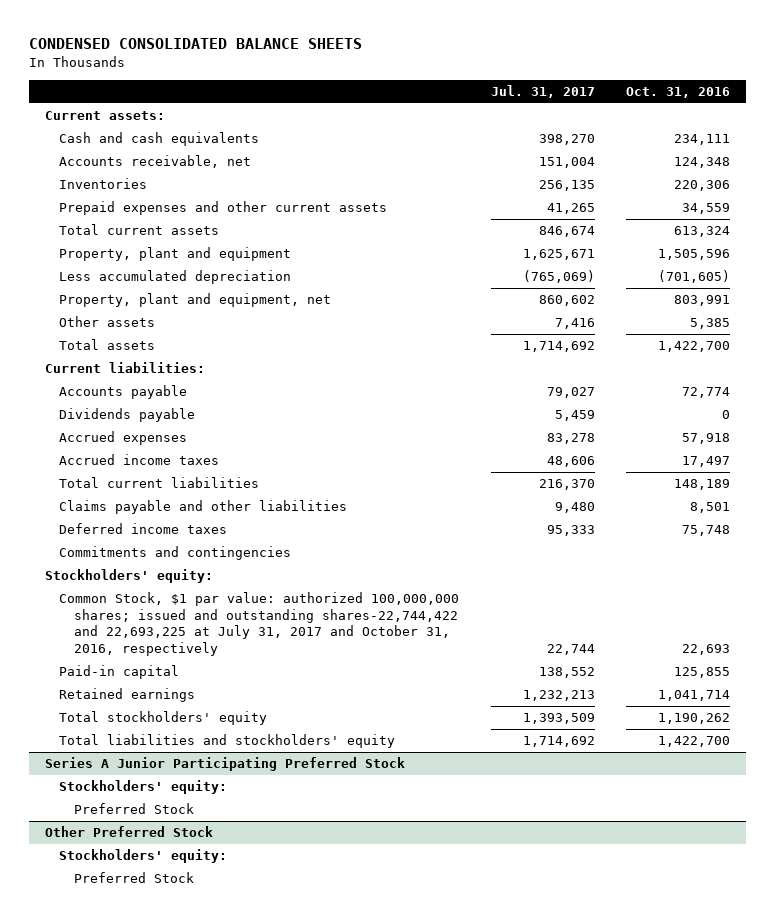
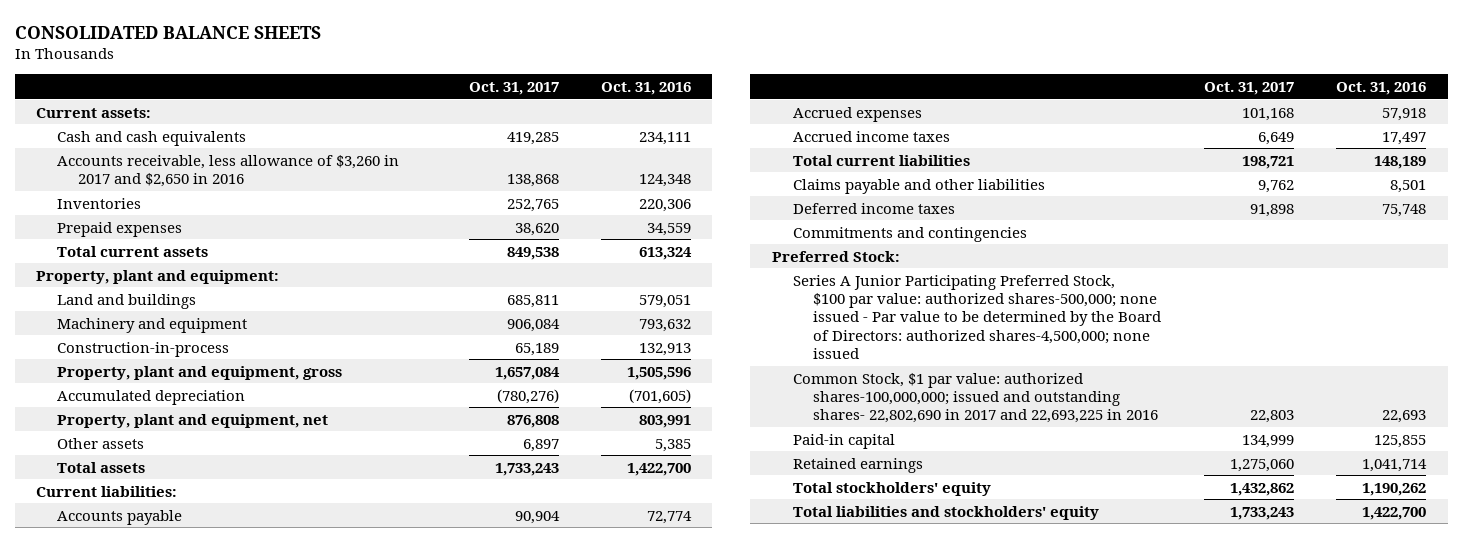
- CONDENSED CONSOLIDATED BALANCE SHEETS
+ CONSOLIDATED BALANCE SHEETS
- | Jul. 31, 2017 | Oct. 31, 2016
+ | Oct. 31, 2017 | Oct. 31, 2016
- Accounts receivable, net | 151,004 | 124,348
+ Accounts receivable, less allowance of $3,260 in 2017 and $2,650 in 2016 | 138,868 | 124,348
- Prepaid expenses and other current assets | 41,265 | 34,559
+ Prepaid expenses | 38,620 | 34,559
- Property, plant and equipment | 1,625,671 | 1,505,596
- Less accumulated depreciation | (765,069) | (701,605)
+ Property, plant and equipment:
+ Land and buildings | 685,811 | 579,051
+ Machinery and equipment | 906,084 | 793,632
+ Construction-in-process | 65,189 | 132,913
+ Property, plant and equipment, gross | 1,657,084 | 1,505,596
+ Accumulated depreciation | (780,276) | (701,605)
- Dividends payable | 5,459 | 0
- Stockholders' equity:
- Common Stock, $1 par value: authorized 100,000,000 shares; issued and outstanding shares-22,744,422 and 22,693,225 at July 31, 2017 and October 31, 2016, respectively | 22,744 | 22,693
+ Preferred Stock:
+ Series A Junior Participating Preferred Stock, $100 par value: authorized shares-500,000; none issued - Par value to be determined by the Board of Directors: authorized shares-4,500,000; none issued
+ Common Stock, $1 par value: authorized shares-100,000,000; issued and outstanding shares- 22,802,690 in 2017 and 22,693,225 in 2016 | 22,803 | 22,693
- Series A Junior Participating Preferred Stock
- Stockholders' equity:
- Preferred Stock
- Other Preferred Stock
- Stockholders' equity:
- Preferred Stock

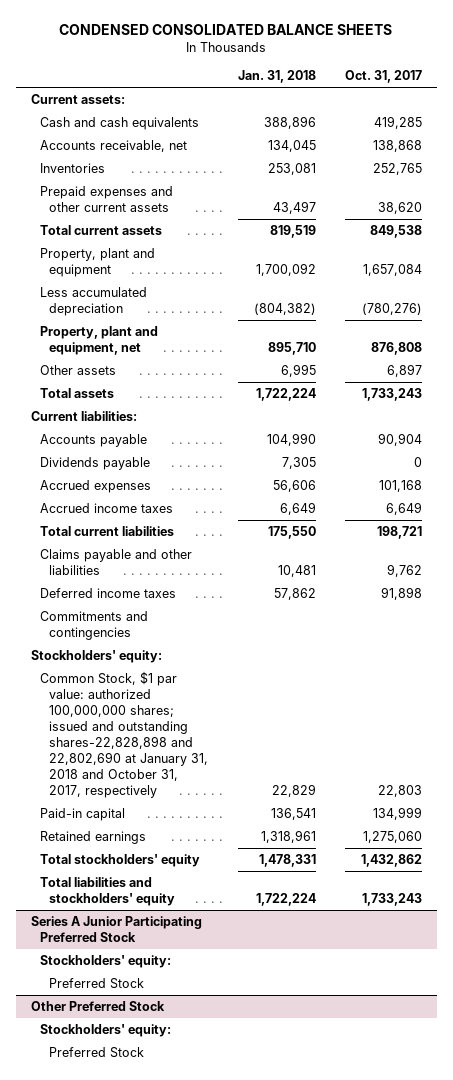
- CONSOLIDATED BALANCE SHEETS
+ CONDENSED CONSOLIDATED BALANCE SHEETS
- | Oct. 31, 2017 | Oct. 31, 2016
+ | Jan. 31, 2018 | Oct. 31, 2017
- Accounts receivable, less allowance of $3,260 in 2017 and $2,650 in 2016 | 138,868 | 124,348
+ Accounts receivable, net | 134,045 | 138,868
- Prepaid expenses | 38,620 | 34,559
+ Prepaid expenses and other current assets | 43,497 | 38,620
- Property, plant and equipment:
- Land and buildings | 685,811 | 579,051
- Machinery and equipment | 906,084 | 793,632
- Construction-in-process | 65,189 | 132,913
- Property, plant and equipment, gross | 1,657,084 | 1,505,596
- Accumulated depreciation | (780,276) | (701,605)
+ Property, plant and equipment | 1,700,092 | 1,657,084
+ Less accumulated depreciation | (804,382) | (780,276)
+ Dividends payable | 7,305 | 0
- Preferred Stock:
- Series A Junior Participating Preferred Stock, $100 par value: authorized shares-500,000; none issued - Par value to be determined by the Board of Directors: authorized shares-4,500,000; none issued
- Common Stock, $1 par value: authorized shares-100,000,000; issued and outstanding shares- 22,802,690 in 2017 and 22,693,225 in 2016 | 22,803 | 22,693
+ Stockholders' equity:
+ Common Stock, $1 par value: authorized 100,000,000 shares; issued and outstanding shares-22,828,898 and 22,802,690 at January 31, 2018 and October 31, 2017, respectively | 22,829 | 22,803
+ Series A Junior Participating Preferred Stock
+ Stockholders' equity:
+ Preferred Stock
+ Other Preferred Stock
+ Stockholders' equity:
+ Preferred Stock

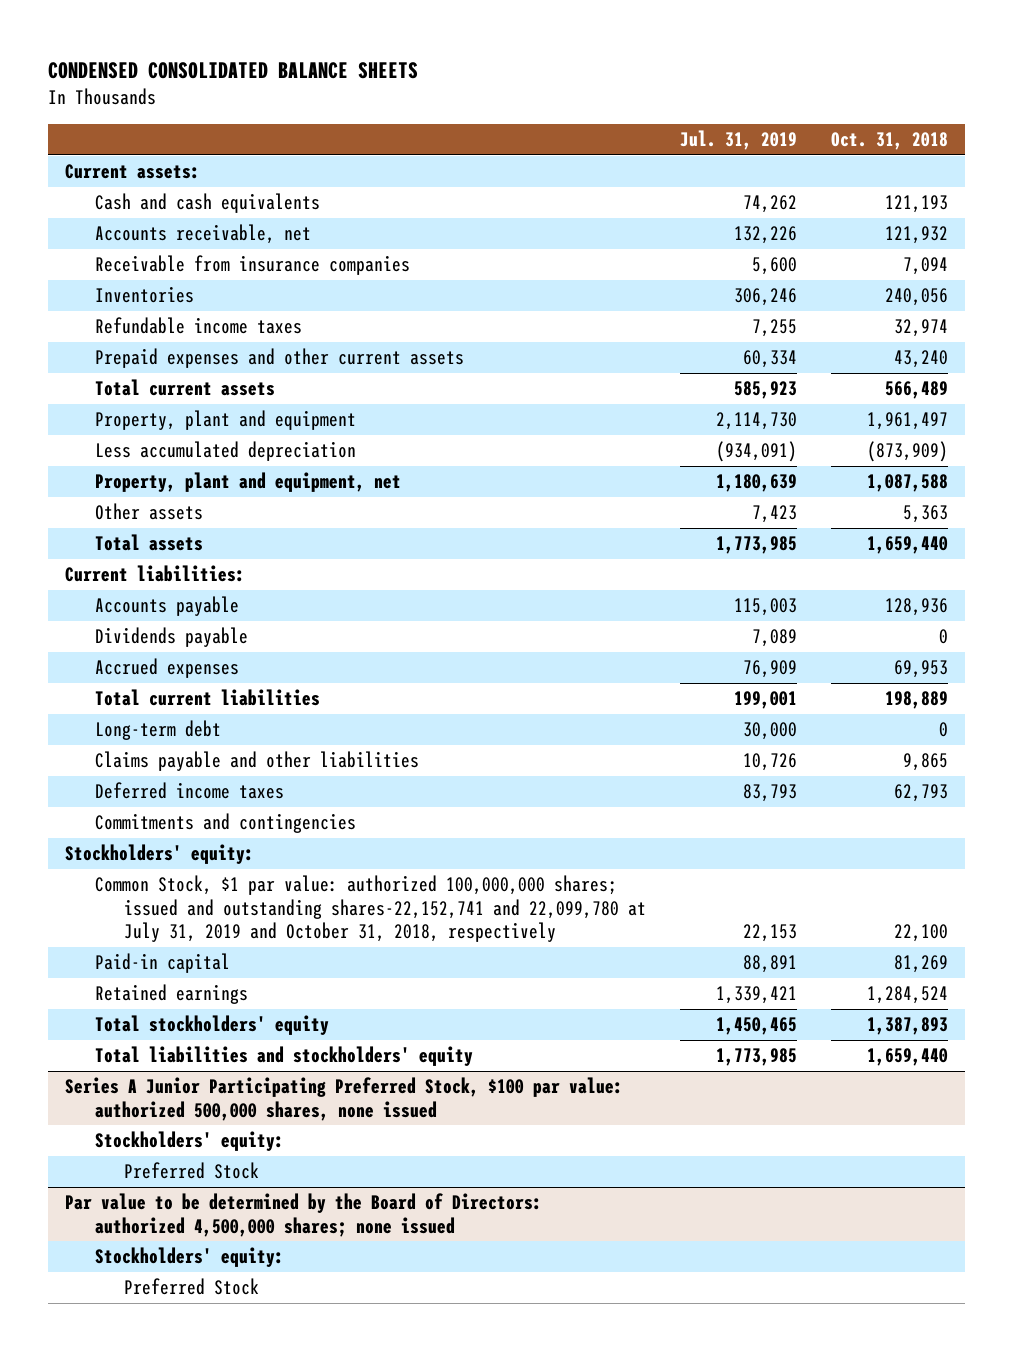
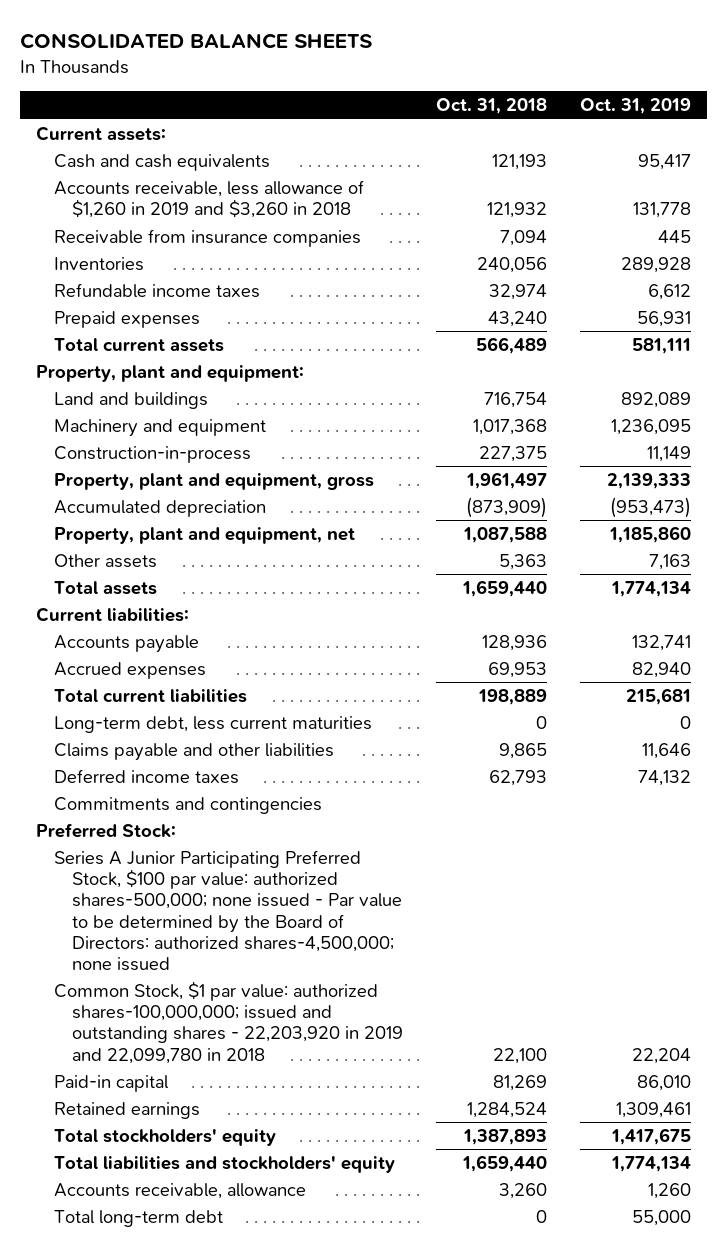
- CONDENSED CONSOLIDATED BALANCE SHEETS
+ CONSOLIDATED BALANCE SHEETS
- | Jul. 31, 2019 | Oct. 31, 2018
+ | Oct. 31, 2018 | Oct. 31, 2019
- Accounts receivable, net | 132,226 | 121,932
+ Accounts receivable, less allowance of $1,260 in 2019 and $3,260 in 2018 | 121,932 | 131,778
- Prepaid expenses and other current assets | 60,334 | 43,240
+ Prepaid expenses | 43,240 | 56,931
- Property, plant and equipment | 2,114,730 | 1,961,497
- Less accumulated depreciation | (934,091) | (873,909)
+ Property, plant and equipment:
+ Land and buildings | 716,754 | 892,089
+ Machinery and equipment | 1,017,368 | 1,236,095
+ Construction-in-process | 227,375 | 11,149
+ Property, plant and equipment, gross | 1,961,497 | 2,139,333
+ Accumulated depreciation | (873,909) | (953,473)
- Dividends payable | 7,089 | 0
- Long-term debt | 30,000 | 0
+ Long-term debt, less current maturities | 0 | 0
- Stockholders' equity:
- Common Stock, $1 par value: authorized 100,000,000 shares; issued and outstanding shares-22,152,741 and 22,099,780 at July 31, 2019 and October 31, 2018, respectively | 22,153 | 22,100
+ Preferred Stock:
+ Series A Junior Participating Preferred Stock, $100 par value: authorized shares-500,000; none issued - Par value to be determined by the Board of Directors: authorized shares-4,500,000; none issued
+ Common Stock, $1 par value: authorized shares-100,000,000; issued and outstanding shares - 22,203,920 in 2019 and 22,099,780 in 2018 | 22,100 | 22,204
- Series A Junior Participating Preferred Stock, $100 par value: authorized 500,000 shares, none issued
- Stockholders' equity:
- Preferred Stock
- Par value to be determined by the Board of Directors: authorized 4,500,000 shares; none issued
- Stockholders' equity:
- Preferred Stock
+ Accounts receivable, allowance | 3,260 | 1,260
+ Total long-term debt | 0 | 55,000

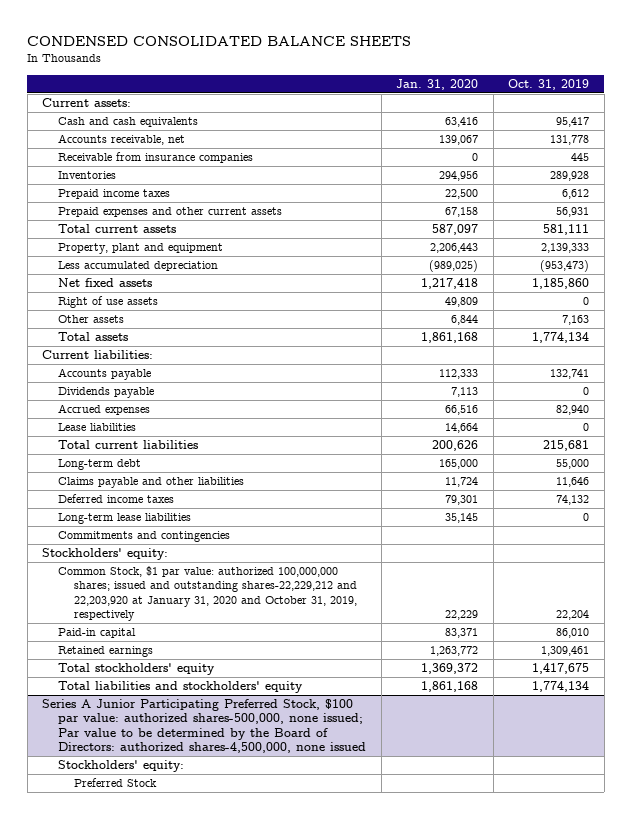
- CONSOLIDATED BALANCE SHEETS
+ CONDENSED CONSOLIDATED BALANCE SHEETS
- | Oct. 31, 2018 | Oct. 31, 2019
+ | Jan. 31, 2020 | Oct. 31, 2019
- Accounts receivable, less allowance of $1,260 in 2019 and $3,260 in 2018 | 121,932 | 131,778
+ Accounts receivable, net | 139,067 | 131,778
- Refundable income taxes | 32,974 | 6,612
- Prepaid expenses | 43,240 | 56,931
+ Prepaid income taxes | 22,500 | 6,612
+ Prepaid expenses and other current assets | 67,158 | 56,931
- Property, plant and equipment:
- Land and buildings | 716,754 | 892,089
- Machinery and equipment | 1,017,368 | 1,236,095
- Construction-in-process | 227,375 | 11,149
- Property, plant and equipment, gross | 1,961,497 | 2,139,333
- Accumulated depreciation | (873,909) | (953,473)
- Property, plant and equipment, net | 1,087,588 | 1,185,860
+ Property, plant and equipment | 2,206,443 | 2,139,333
+ Less accumulated depreciation | (989,025) | (953,473)
+ Net fixed assets | 1,217,418 | 1,185,860
+ Right of use assets | 49,809 | 0
+ Dividends payable | 7,113 | 0
+ Lease liabilities | 14,664 | 0
- Long-term debt, less current maturities | 0 | 0
+ Long-term debt | 165,000 | 55,000
+ Long-term lease liabilities | 35,145 | 0
- Preferred Stock:
- Series A Junior Participating Preferred Stock, $100 par value: authorized shares-500,000; none issued - Par value to be determined by the Board of Directors: authorized shares-4,500,000; none issued
- Common Stock, $1 par value: authorized shares-100,000,000; issued and outstanding shares - 22,203,920 in 2019 and 22,099,780 in 2018 | 22,100 | 22,204
+ Stockholders' equity:
+ Common Stock, $1 par value: authorized 100,000,000 shares; issued and outstanding shares-22,229,212 and 22,203,920 at January 31, 2020 and October 31, 2019, respectively | 22,229 | 22,204
- Accounts receivable, allowance | 3,260 | 1,260
- Total long-term debt | 0 | 55,000
+ Series A Junior Participating Preferred Stock, $100 par value: authorized shares-500,000, none issued; Par value to be determined by the Board of Directors: authorized shares-4,500,000, none issued
+ Stockholders' equity:
+ Preferred Stock

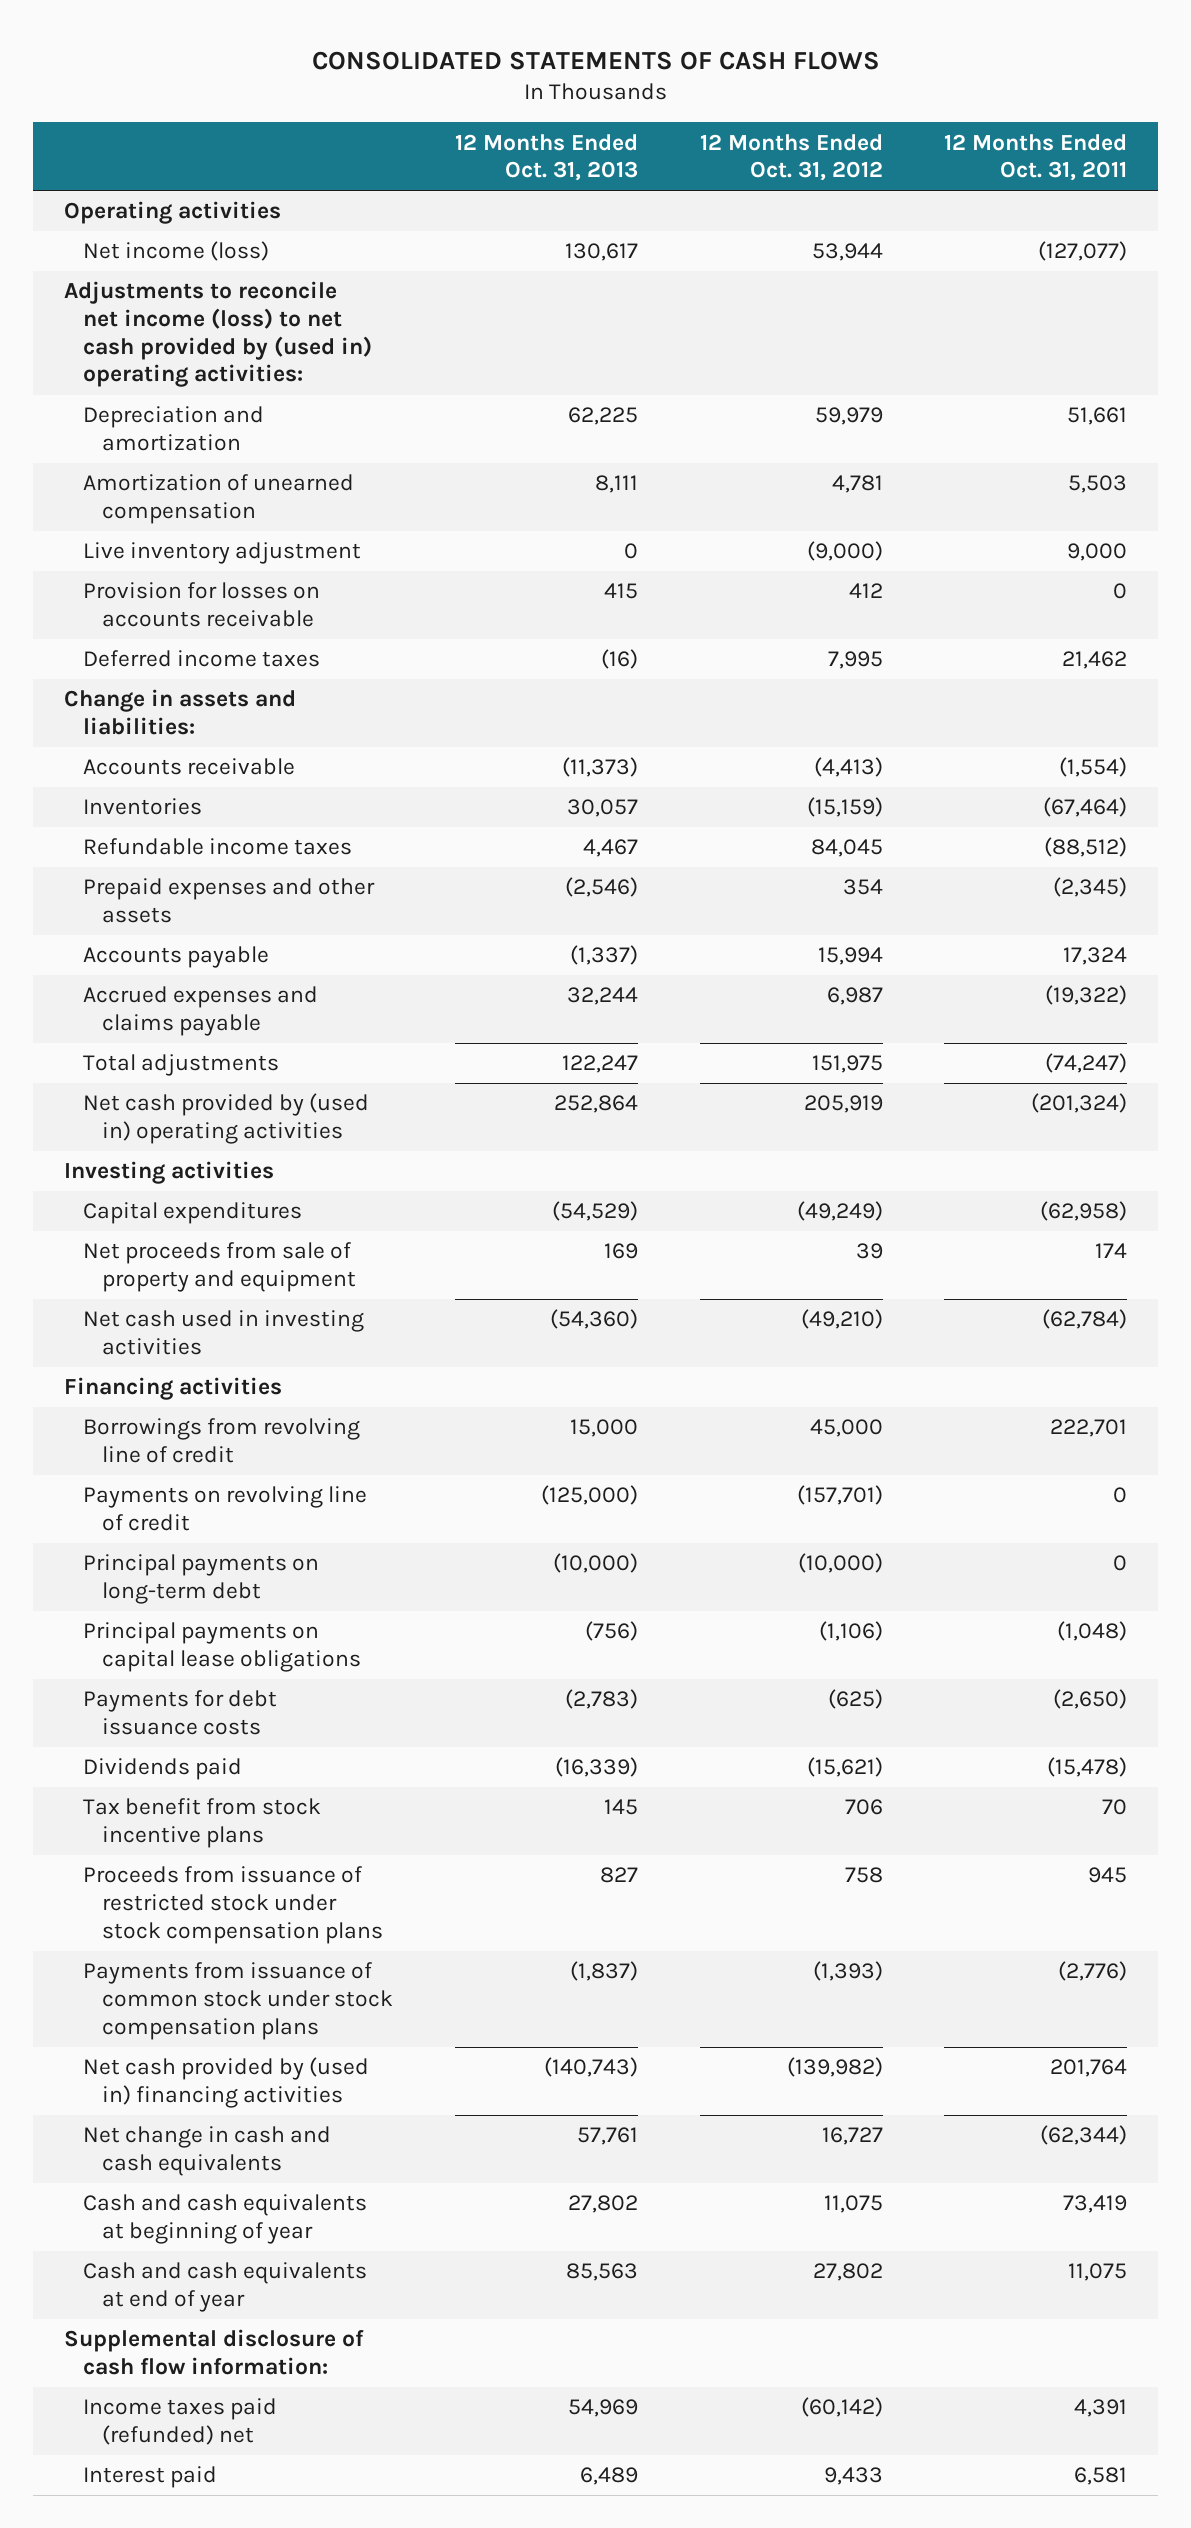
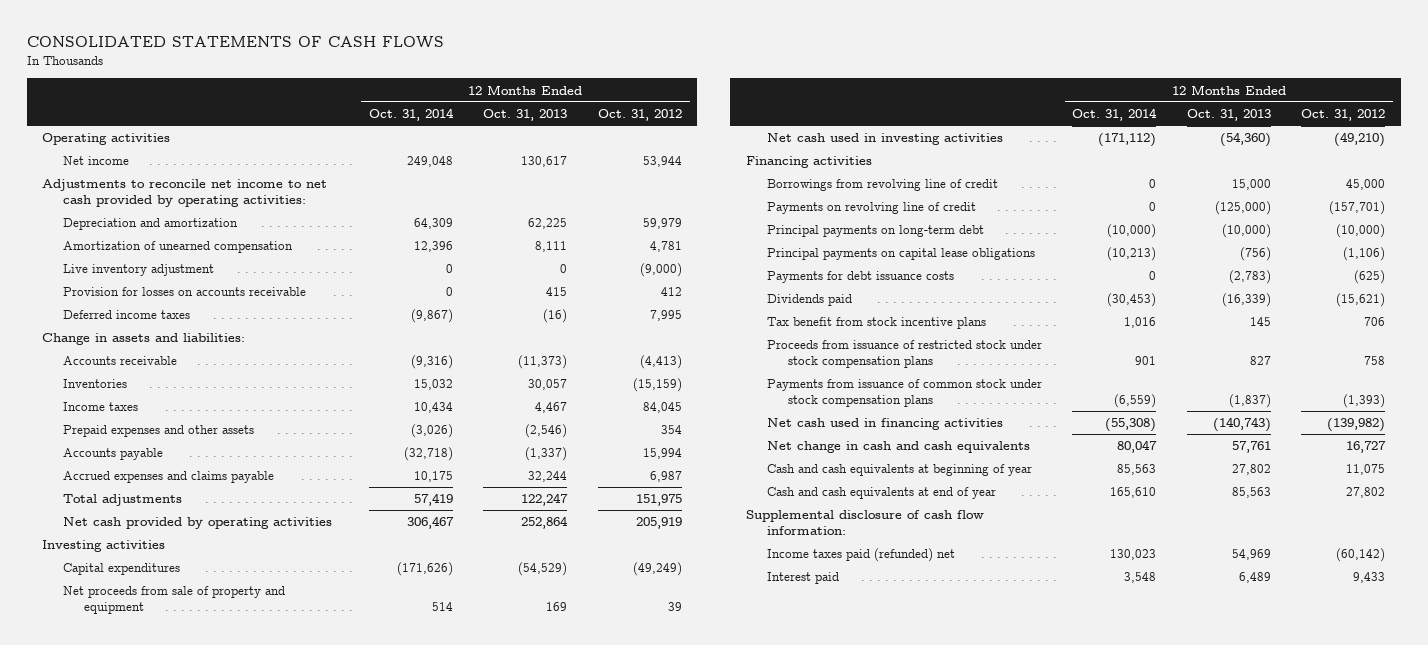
- | 12 Months Ended Oct. 31, 2013 | 12 Months Ended Oct. 31, 2012 | 12 Months Ended Oct. 31, 2011
+ | 12 Months Ended Oct. 31, 2014 | 12 Months Ended Oct. 31, 2013 | 12 Months Ended Oct. 31, 2012
- Net income (loss) | 130,617 | 53,944 | (127,077)
- Adjustments to reconcile net income (loss) to net cash provided by (used in) operating activities:
+ Net income | 249,048 | 130,617 | 53,944
+ Adjustments to reconcile net income to net cash provided by operating activities:
- Refundable income taxes | 4,467 | 84,045 | (88,512)
+ Income taxes | 10,434 | 4,467 | 84,045
- Net cash provided by (used in) operating activities | 252,864 | 205,919 | (201,324)
+ Net cash provided by operating activities | 306,467 | 252,864 | 205,919
- Net cash provided by (used in) financing activities | (140,743) | (139,982) | 201,764
+ Net cash used in financing activities | (55,308) | (140,743) | (139,982)

